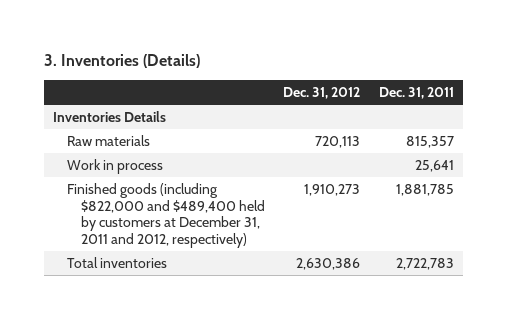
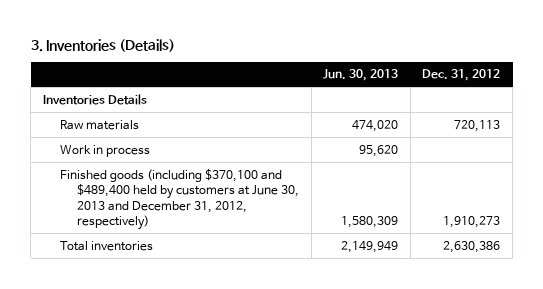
- | Dec. 31, 2012 | Dec. 31, 2011
+ | Jun. 30, 2013 | Dec. 31, 2012
- Finished goods (including $822,000 and $489,400 held by customers at December 31, 2011 and 2012, respectively) | 1,910,273 | 1,881,785
+ Finished goods (including $370,100 and $489,400 held by customers at June 30, 2013 and December 31, 2012, respectively) | 1,580,309 | 1,910,273

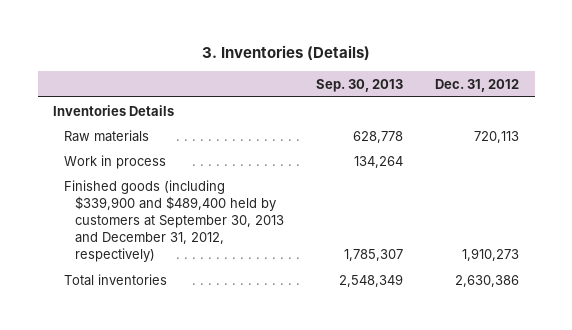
- | Jun. 30, 2013 | Dec. 31, 2012
+ | Sep. 30, 2013 | Dec. 31, 2012
- Finished goods (including $370,100 and $489,400 held by customers at June 30, 2013 and December 31, 2012, respectively) | 1,580,309 | 1,910,273
+ Finished goods (including $339,900 and $489,400 held by customers at September 30, 2013 and December 31, 2012, respectively) | 1,785,307 | 1,910,273

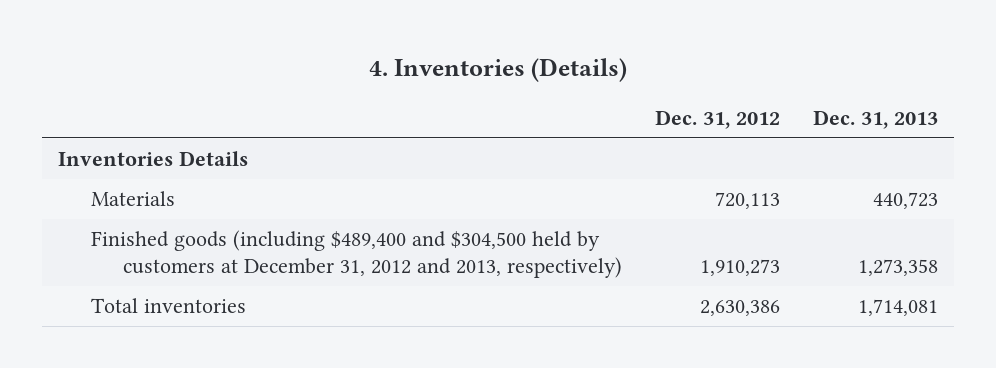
- 3. Inventories (Details)
+ 4. Inventories (Details)
- | Sep. 30, 2013 | Dec. 31, 2012
+ | Dec. 31, 2012 | Dec. 31, 2013
- Raw materials | 628,778 | 720,113
- Work in process | 134,264 |
- Finished goods (including $339,900 and $489,400 held by customers at September 30, 2013 and December 31, 2012, respectively) | 1,785,307 | 1,910,273
+ Materials | 720,113 | 440,723
+ Finished goods (including $489,400 and $304,500 held by customers at December 31, 2012 and 2013, respectively) | 1,910,273 | 1,273,358

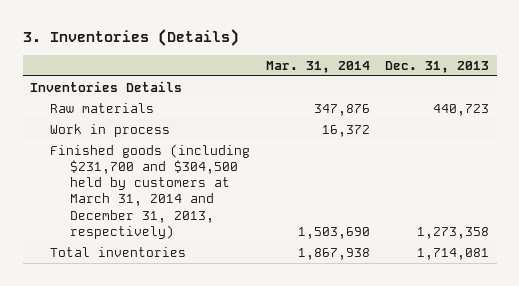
- 4. Inventories (Details)
+ 3. Inventories (Details)
- | Dec. 31, 2012 | Dec. 31, 2013
+ | Mar. 31, 2014 | Dec. 31, 2013
- Materials | 720,113 | 440,723
- Finished goods (including $489,400 and $304,500 held by customers at December 31, 2012 and 2013, respectively) | 1,910,273 | 1,273,358
+ Raw materials | 347,876 | 440,723
+ Work in process | 16,372 |
+ Finished goods (including $231,700 and $304,500 held by customers at March 31, 2014 and December 31, 2013, respectively) | 1,503,690 | 1,273,358

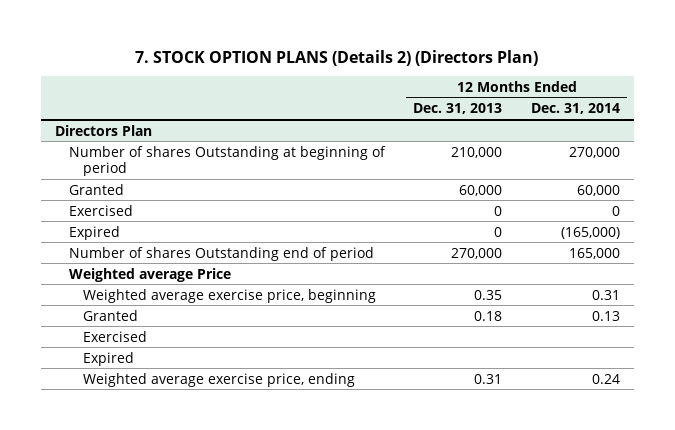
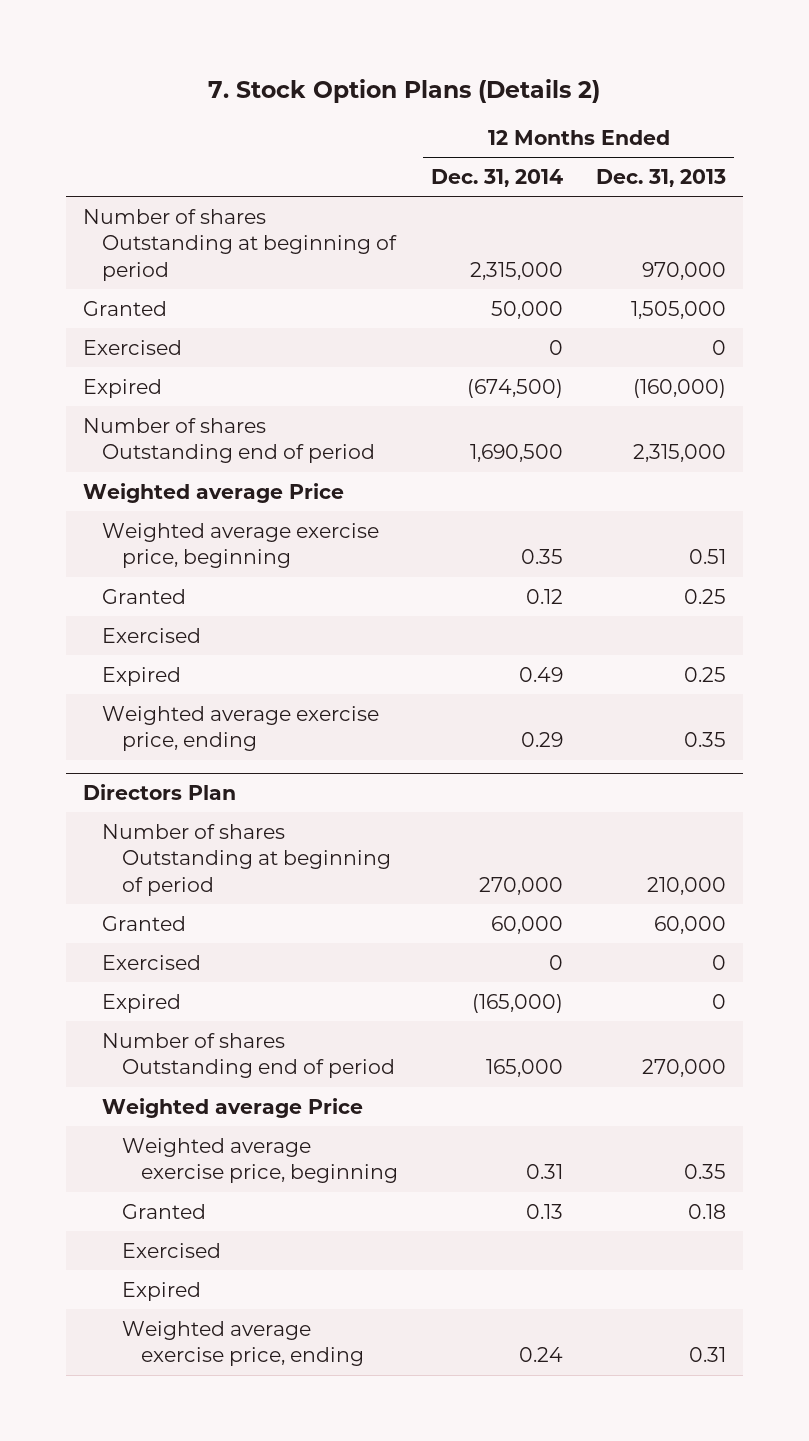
- 7. STOCK OPTION PLANS (Details 2) (Directors Plan)
+ 7. Stock Option Plans (Details 2)
- | 12 Months Ended Dec. 31, 2013 | 12 Months Ended Dec. 31, 2014
+ | 12 Months Ended Dec. 31, 2014 | 12 Months Ended Dec. 31, 2013
+ Number of shares Outstanding at beginning of period | 2,315,000 | 970,000
+ Granted | 50,000 | 1,505,000
+ Exercised | 0 | 0
+ Expired | (674,500) | (160,000)
+ Number of shares Outstanding end of period | 1,690,500 | 2,315,000
+ Weighted average Price
+ Weighted average exercise price, beginning | 0.35 | 0.51
+ Granted | 0.12 | 0.25
+ Exercised
+ Expired | 0.49 | 0.25
+ Weighted average exercise price, ending | 0.29 | 0.35

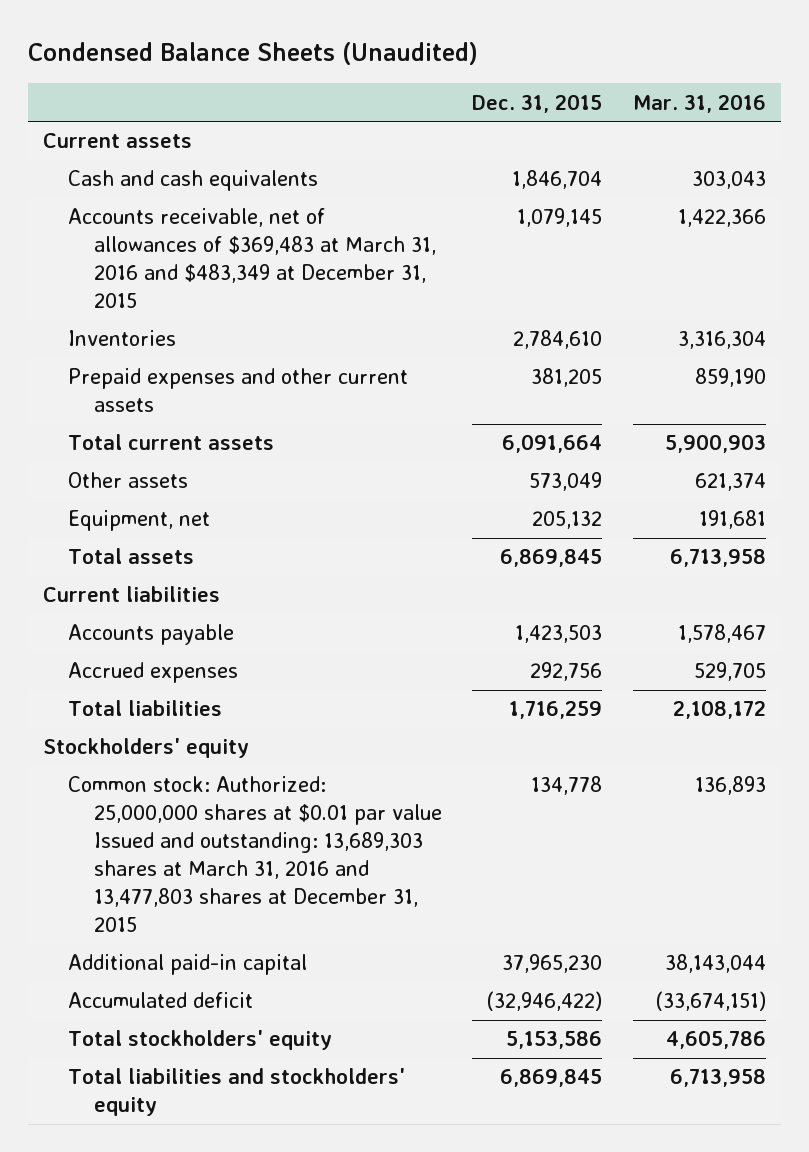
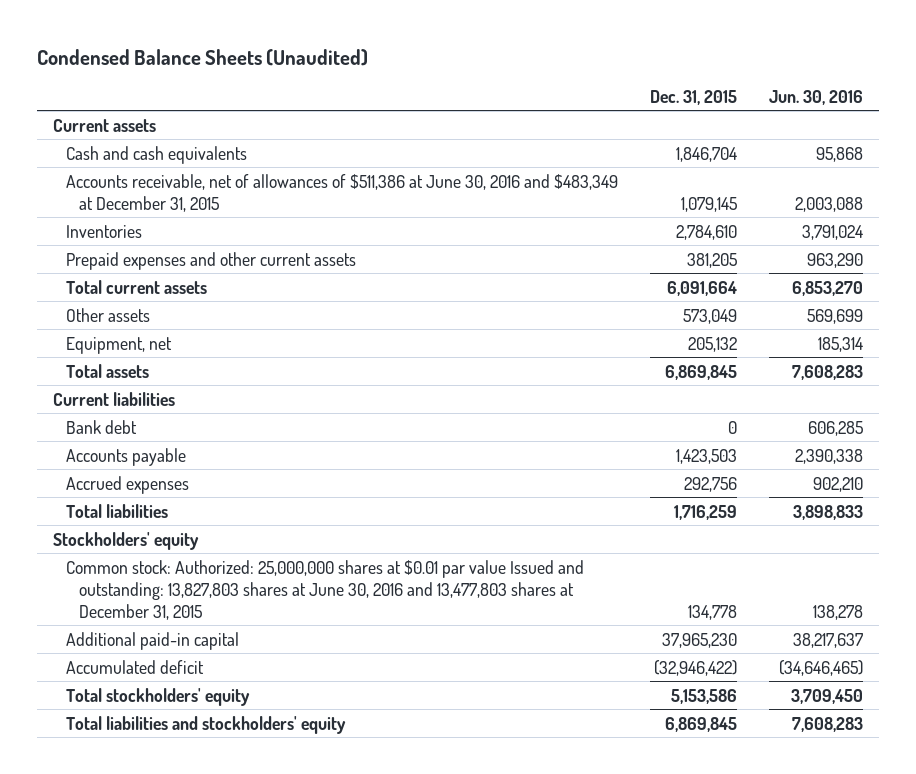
- | Dec. 31, 2015 | Mar. 31, 2016
+ | Dec. 31, 2015 | Jun. 30, 2016
- Accounts receivable, net of allowances of $369,483 at March 31, 2016 and $483,349 at December 31, 2015 | 1,079,145 | 1,422,366
+ Accounts receivable, net of allowances of $511,386 at June 30, 2016 and $483,349 at December 31, 2015 | 1,079,145 | 2,003,088
+ Bank debt | 0 | 606,285
- Common stock: Authorized: 25,000,000 shares at $0.01 par value Issued and outstanding: 13,689,303 shares at March 31, 2016 and 13,477,803 shares at December 31, 2015 | 134,778 | 136,893
+ Common stock: Authorized: 25,000,000 shares at $0.01 par value Issued and outstanding: 13,827,803 shares at June 30, 2016 and 13,477,803 shares at December 31, 2015 | 134,778 | 138,278

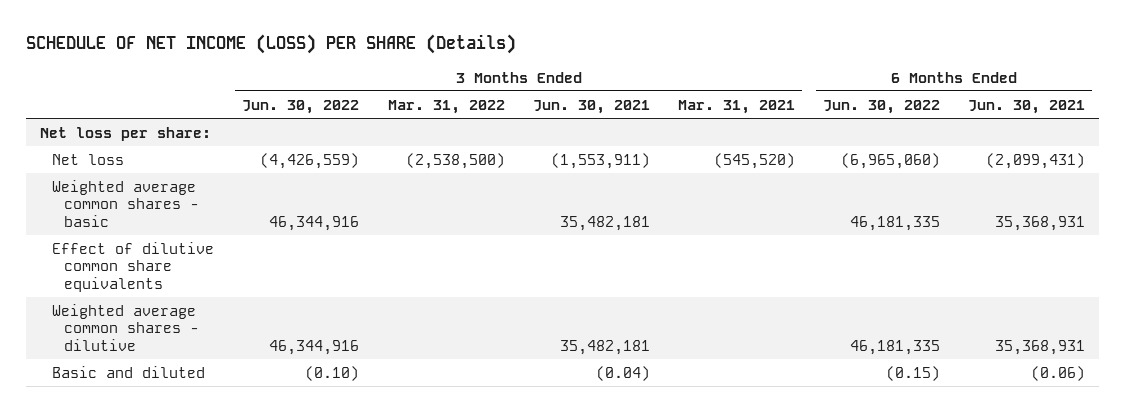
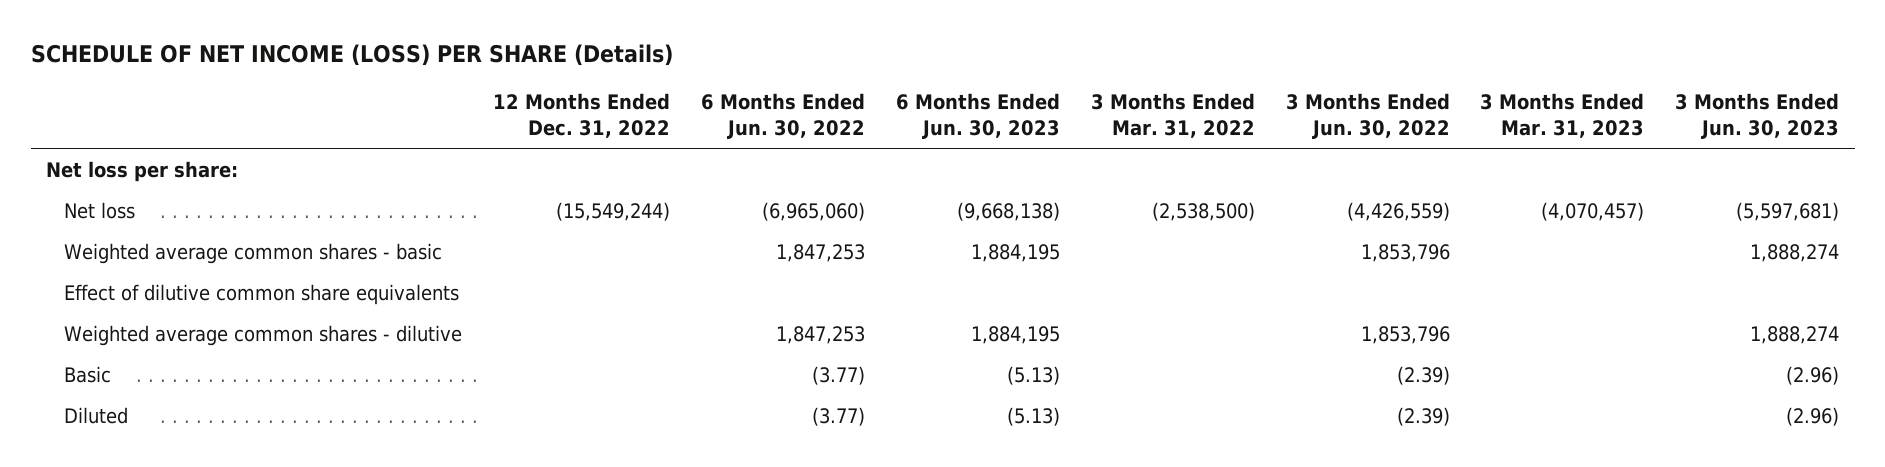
- | 3 Months Ended Jun. 30, 2022 | 3 Months Ended Mar. 31, 2022 | 3 Months Ended Jun. 30, 2021 | 3 Months Ended Mar. 31, 2021 | 6 Months Ended Jun. 30, 2022 | 6 Months Ended Jun. 30, 2021
+ | 12 Months Ended Dec. 31, 2022 | 6 Months Ended Jun. 30, 2022 | 6 Months Ended Jun. 30, 2023 | 3 Months Ended Mar. 31, 2022 | 3 Months Ended Jun. 30, 2022 | 3 Months Ended Mar. 31, 2023 | 3 Months Ended Jun. 30, 2023
- Weighted average common shares - basic | 46,344,916 | | 35,482,181 | | 46,181,335 | 35,368,931
+ Weighted average common shares - basic | | 1,847,253 | 1,884,195 | | 1,853,796 | | 1,888,274
- Weighted average common shares - dilutive | 46,344,916 | | 35,482,181 | | 46,181,335 | 35,368,931
- Basic and diluted | (0.10) | | (0.04) | | (0.15) | (0.06)
+ Weighted average common shares - dilutive | | 1,847,253 | 1,884,195 | | 1,853,796 | | 1,888,274
+ Basic | | (3.77) | (5.13) | | (2.39) | | (2.96)
+ Diluted | | (3.77) | (5.13) | | (2.39) | | (2.96)

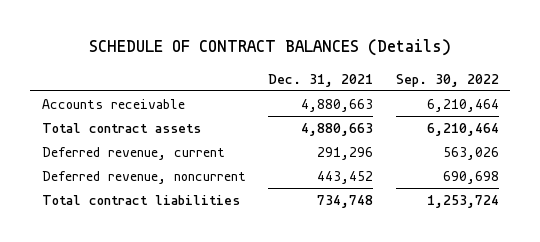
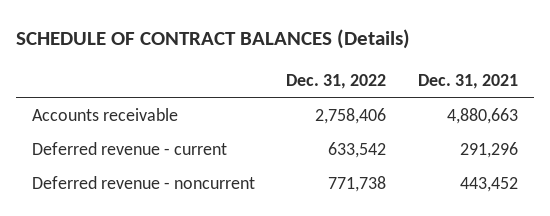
- | Dec. 31, 2021 | Sep. 30, 2022
+ | Dec. 31, 2022 | Dec. 31, 2021
- Total contract assets | 4,880,663 | 6,210,464
- Deferred revenue, current | 291,296 | 563,026
- Deferred revenue, noncurrent | 443,452 | 690,698
- Total contract liabilities | 734,748 | 1,253,724
+ Deferred revenue - current | 633,542 | 291,296
+ Deferred revenue - noncurrent | 771,738 | 443,452

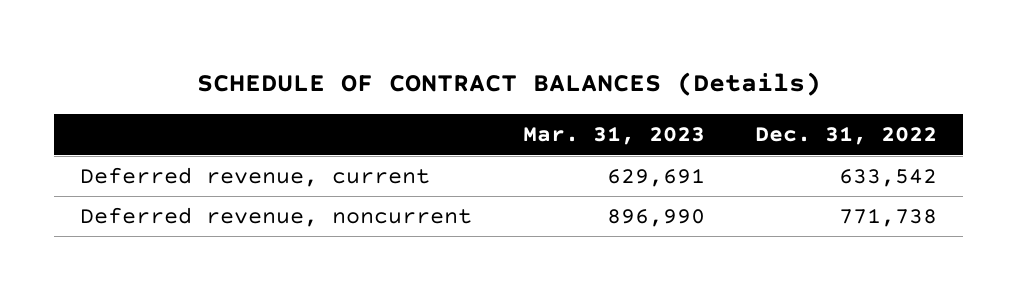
- | Dec. 31, 2022 | Dec. 31, 2021
+ | Mar. 31, 2023 | Dec. 31, 2022
- Accounts receivable | 2,758,406 | 4,880,663
- Deferred revenue - current | 633,542 | 291,296
- Deferred revenue - noncurrent | 771,738 | 443,452
+ Deferred revenue, current | 629,691 | 633,542
+ Deferred revenue, noncurrent | 896,990 | 771,738

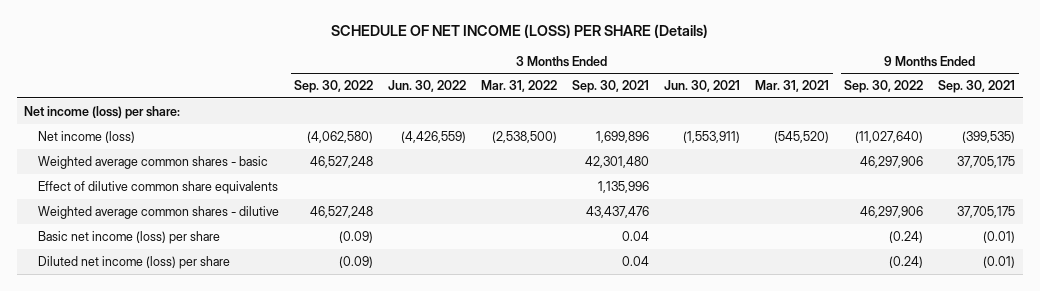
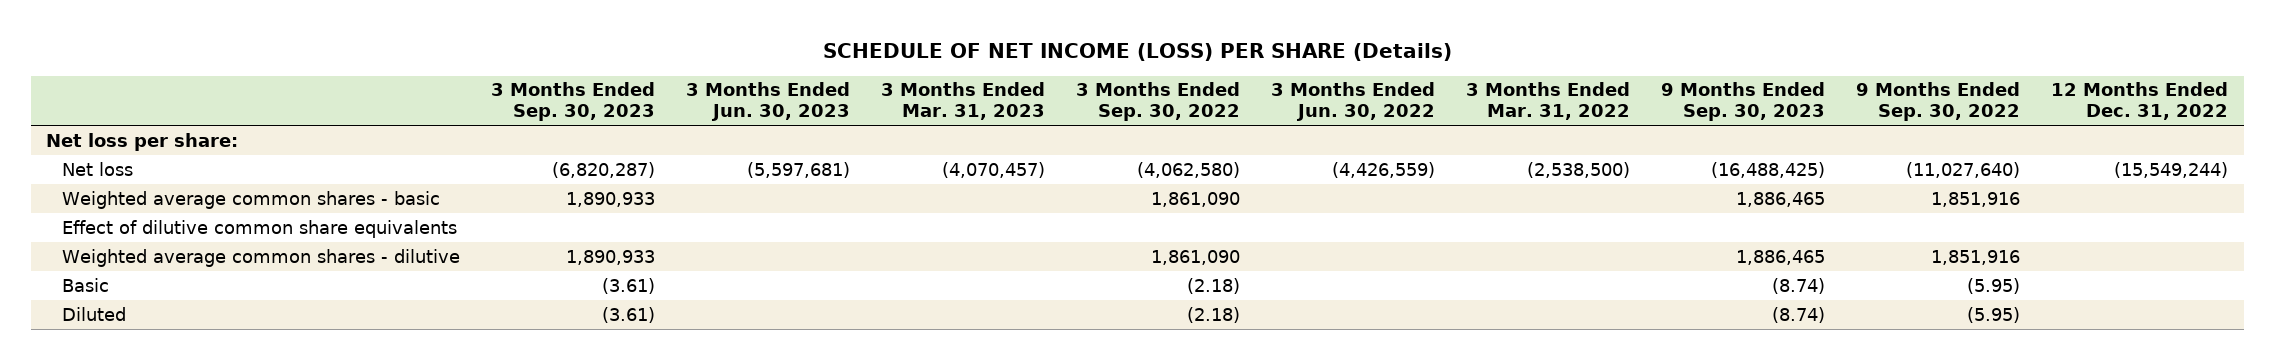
- | 3 Months Ended Sep. 30, 2022 | 3 Months Ended Jun. 30, 2022 | 3 Months Ended Mar. 31, 2022 | 3 Months Ended Sep. 30, 2021 | 3 Months Ended Jun. 30, 2021 | 3 Months Ended Mar. 31, 2021 | 9 Months Ended Sep. 30, 2022 | 9 Months Ended Sep. 30, 2021
+ | 3 Months Ended Sep. 30, 2023 | 3 Months Ended Jun. 30, 2023 | 3 Months Ended Mar. 31, 2023 | 3 Months Ended Sep. 30, 2022 | 3 Months Ended Jun. 30, 2022 | 3 Months Ended Mar. 31, 2022 | 9 Months Ended Sep. 30, 2023 | 9 Months Ended Sep. 30, 2022 | 12 Months Ended Dec. 31, 2022
- Net income (loss) per share:
- Net income (loss) | (4,062,580) | (4,426,559) | (2,538,500) | 1,699,896 | (1,553,911) | (545,520) | (11,027,640) | (399,535)
- Weighted average common shares - basic | 46,527,248 | | | 42,301,480 | | | 46,297,906 | 37,705,175
+ Net loss per share:
+ Net loss | (6,820,287) | (5,597,681) | (4,070,457) | (4,062,580) | (4,426,559) | (2,538,500) | (16,488,425) | (11,027,640) | (15,549,244)
+ Weighted average common shares - basic | 1,890,933 | | | 1,861,090 | | | 1,886,465 | 1,851,916 |
- Weighted average common shares - dilutive | 46,527,248 | | | 43,437,476 | | | 46,297,906 | 37,705,175
- Basic net income (loss) per share | (0.09) | | | 0.04 | | | (0.24) | (0.01)
- Diluted net income (loss) per share | (0.09) | | | 0.04 | | | (0.24) | (0.01)
+ Weighted average common shares - dilutive | 1,890,933 | | | 1,861,090 | | | 1,886,465 | 1,851,916 |
+ Basic | (3.61) | | | (2.18) | | | (8.74) | (5.95) |
+ Diluted | (3.61) | | | (2.18) | | | (8.74) | (5.95) |

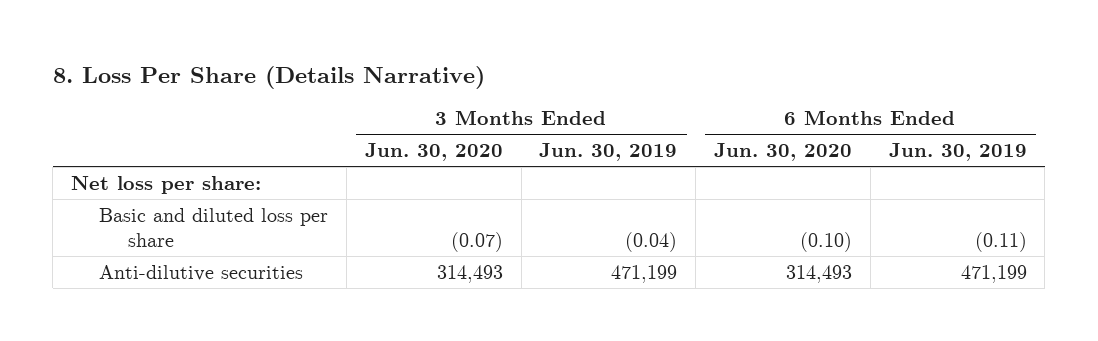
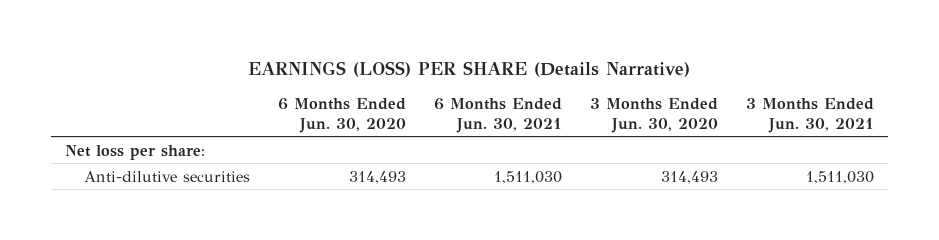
- 8. Loss Per Share (Details Narrative)
+ EARNINGS (LOSS) PER SHARE (Details Narrative)
- | 3 Months Ended Jun. 30, 2020 | 3 Months Ended Jun. 30, 2019 | 6 Months Ended Jun. 30, 2020 | 6 Months Ended Jun. 30, 2019
+ | 6 Months Ended Jun. 30, 2020 | 6 Months Ended Jun. 30, 2021 | 3 Months Ended Jun. 30, 2020 | 3 Months Ended Jun. 30, 2021
- Basic and diluted loss per share | (0.07) | (0.04) | (0.10) | (0.11)

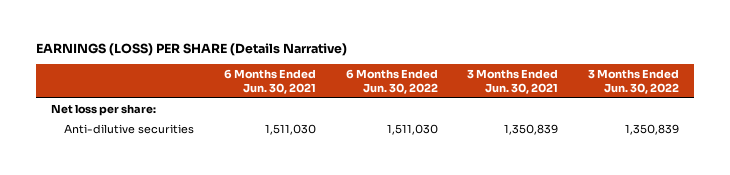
- | 6 Months Ended Jun. 30, 2020 | 6 Months Ended Jun. 30, 2021 | 3 Months Ended Jun. 30, 2020 | 3 Months Ended Jun. 30, 2021
+ | 6 Months Ended Jun. 30, 2021 | 6 Months Ended Jun. 30, 2022 | 3 Months Ended Jun. 30, 2021 | 3 Months Ended Jun. 30, 2022
- Anti-dilutive securities | 314,493 | 1,511,030 | 314,493 | 1,511,030
+ Anti-dilutive securities | 1,511,030 | 1,511,030 | 1,350,839 | 1,350,839

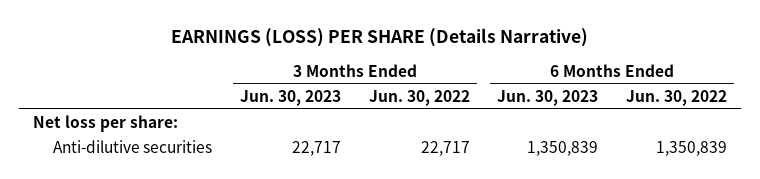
- | 6 Months Ended Jun. 30, 2021 | 6 Months Ended Jun. 30, 2022 | 3 Months Ended Jun. 30, 2021 | 3 Months Ended Jun. 30, 2022
+ | 3 Months Ended Jun. 30, 2023 | 3 Months Ended Jun. 30, 2022 | 6 Months Ended Jun. 30, 2023 | 6 Months Ended Jun. 30, 2022
- Anti-dilutive securities | 1,511,030 | 1,511,030 | 1,350,839 | 1,350,839
+ Anti-dilutive securities | 22,717 | 22,717 | 1,350,839 | 1,350,839

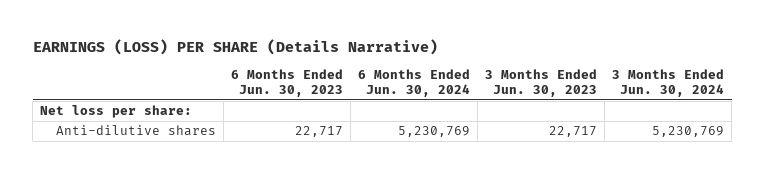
- | 3 Months Ended Jun. 30, 2023 | 3 Months Ended Jun. 30, 2022 | 6 Months Ended Jun. 30, 2023 | 6 Months Ended Jun. 30, 2022
+ | 6 Months Ended Jun. 30, 2023 | 6 Months Ended Jun. 30, 2024 | 3 Months Ended Jun. 30, 2023 | 3 Months Ended Jun. 30, 2024
- Anti-dilutive securities | 22,717 | 22,717 | 1,350,839 | 1,350,839
+ Anti-dilutive shares | 22,717 | 5,230,769 | 22,717 | 5,230,769

